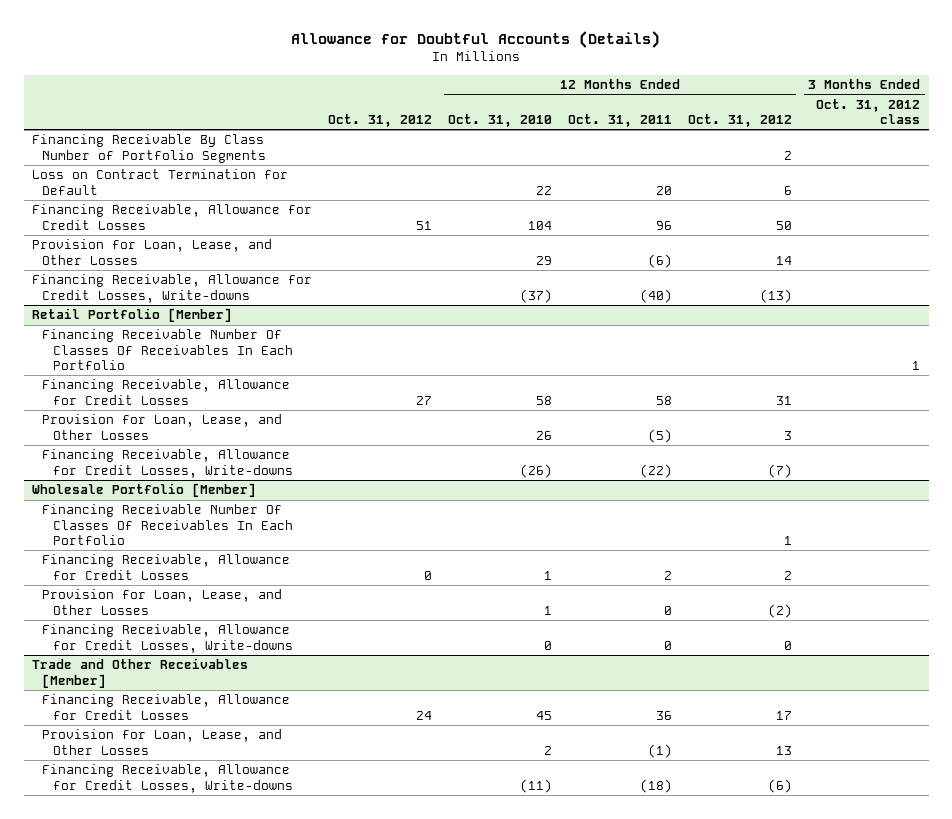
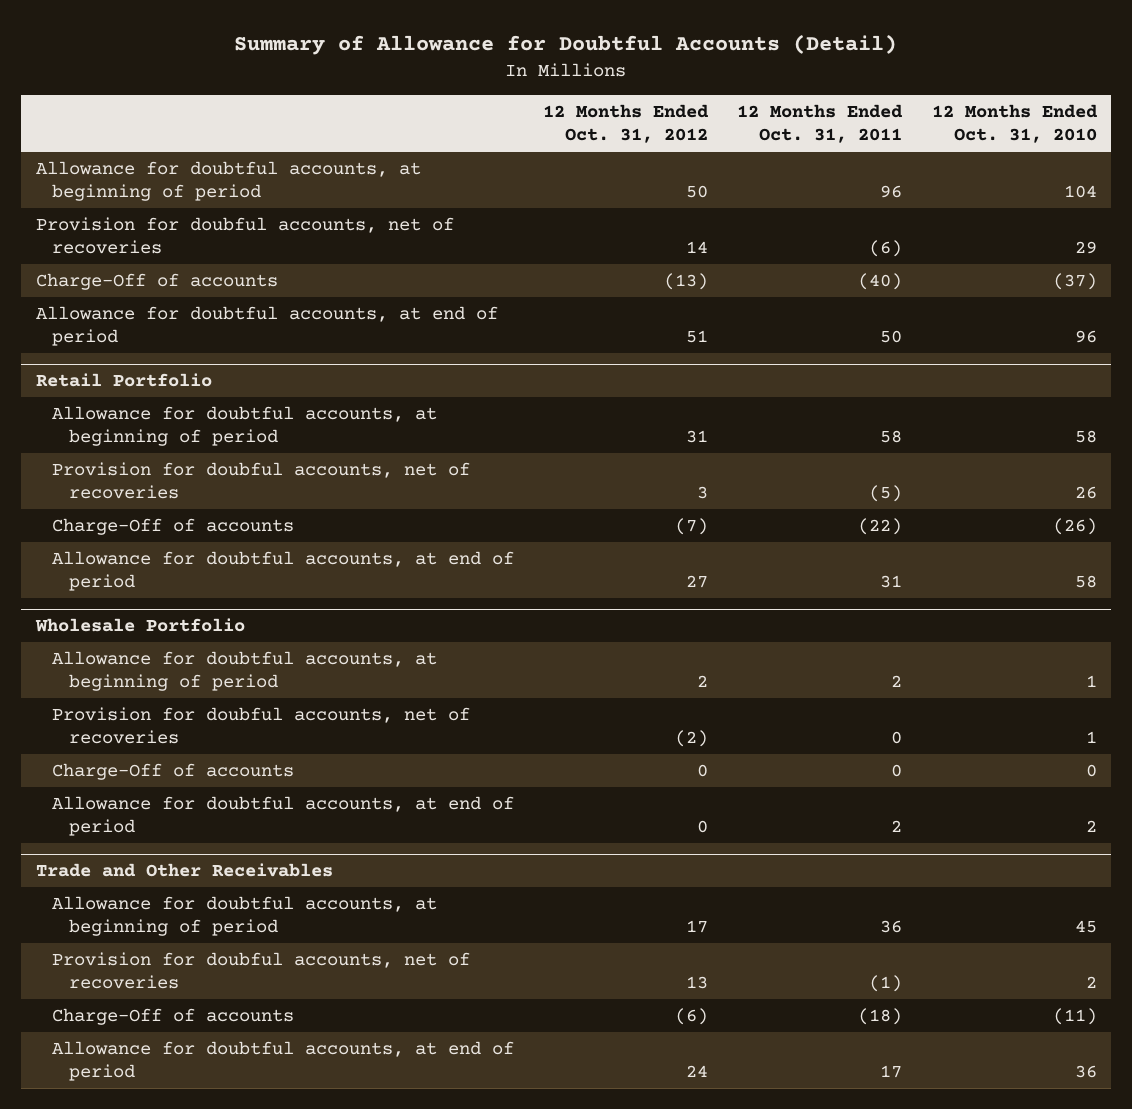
- Allowance for Doubtful Accounts (Details)
+ Summary of Allowance for Doubtful Accounts (Detail)
- | Oct. 31, 2012 | 12 Months Ended Oct. 31, 2010 | 12 Months Ended Oct. 31, 2011 | 12 Months Ended Oct. 31, 2012 | 3 Months Ended Oct. 31, 2012 class
+ | 12 Months Ended Oct. 31, 2012 | 12 Months Ended Oct. 31, 2011 | 12 Months Ended Oct. 31, 2010
- Financing Receivable By Class Number of Portfolio Segments | | | | 2 |
- Loss on Contract Termination for Default | | 22 | 20 | 6 |
- Financing Receivable, Allowance for Credit Losses | 51 | 104 | 96 | 50 |
- Provision for Loan, Lease, and Other Losses | | 29 | (6) | 14 |
- Financing Receivable, Allowance for Credit Losses, Write-downs | | (37) | (40) | (13) |
- Retail Portfolio [Member]
- Financing Receivable Number Of Classes Of Receivables In Each Portfolio | | | | | 1
- Financing Receivable, Allowance for Credit Losses | 27 | 58 | 58 | 31 |
- Provision for Loan, Lease, and Other Losses | | 26 | (5) | 3 |
- Financing Receivable, Allowance for Credit Losses, Write-downs | | (26) | (22) | (7) |
- Wholesale Portfolio [Member]
- Financing Receivable Number Of Classes Of Receivables In Each Portfolio | | | | 1 |
- Financing Receivable, Allowance for Credit Losses | 0 | 1 | 2 | 2 |
- Provision for Loan, Lease, and Other Losses | | 1 | 0 | (2) |
- Financing Receivable, Allowance for Credit Losses, Write-downs | | 0 | 0 | 0 |
- Trade and Other Receivables [Member]
- Financing Receivable, Allowance for Credit Losses | 24 | 45 | 36 | 17 |
- Provision for Loan, Lease, and Other Losses | | 2 | (1) | 13 |
- Financing Receivable, Allowance for Credit Losses, Write-downs | | (11) | (18) | (6) |
+ Allowance for doubtful accounts, at beginning of period | 50 | 96 | 104
+ Provision for doubful accounts, net of recoveries | 14 | (6) | 29
+ Charge-Off of accounts | (13) | (40) | (37)
+ Allowance for doubtful accounts, at end of period | 51 | 50 | 96
+ Retail Portfolio
+ Allowance for doubtful accounts, at beginning of period | 31 | 58 | 58
+ Provision for doubful accounts, net of recoveries | 3 | (5) | 26
+ Charge-Off of accounts | (7) | (22) | (26)
+ Allowance for doubtful accounts, at end of period | 27 | 31 | 58
+ Wholesale Portfolio
+ Allowance for doubtful accounts, at beginning of period | 2 | 2 | 1
+ Provision for doubful accounts, net of recoveries | (2) | 0 | 1
+ Charge-Off of accounts | 0 | 0 | 0
+ Allowance for doubtful accounts, at end of period | 0 | 2 | 2
+ Trade and Other Receivables
+ Allowance for doubtful accounts, at beginning of period | 17 | 36 | 45
+ Provision for doubful accounts, net of recoveries | 13 | (1) | 2
+ Charge-Off of accounts | (6) | (18) | (11)
+ Allowance for doubtful accounts, at end of period | 24 | 17 | 36

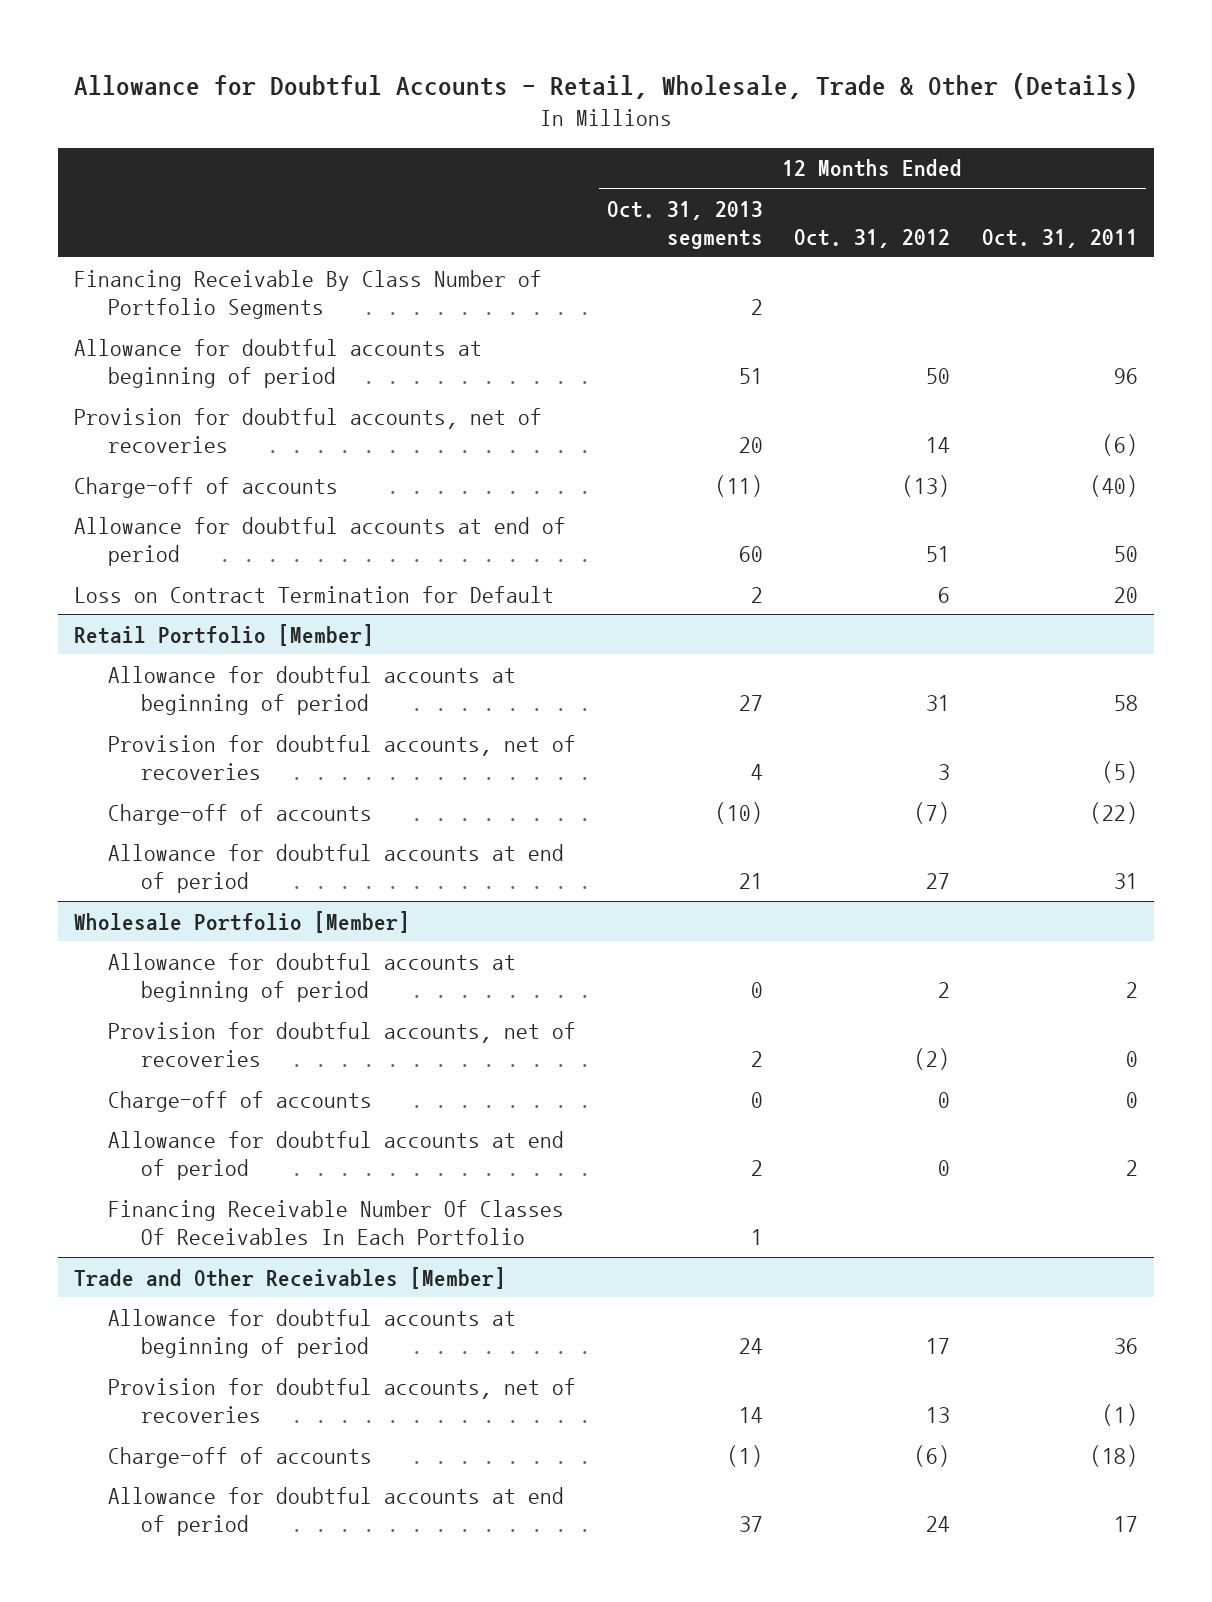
- Summary of Allowance for Doubtful Accounts (Detail)
+ Allowance for Doubtful Accounts - Retail, Wholesale, Trade & Other (Details)
- | 12 Months Ended Oct. 31, 2012 | 12 Months Ended Oct. 31, 2011 | 12 Months Ended Oct. 31, 2010
+ | 12 Months Ended Oct. 31, 2013 segments | 12 Months Ended Oct. 31, 2012 | 12 Months Ended Oct. 31, 2011
- Allowance for doubtful accounts, at beginning of period | 50 | 96 | 104
- Provision for doubful accounts, net of recoveries | 14 | (6) | 29
- Charge-Off of accounts | (13) | (40) | (37)
- Allowance for doubtful accounts, at end of period | 51 | 50 | 96
- Retail Portfolio
- Allowance for doubtful accounts, at beginning of period | 31 | 58 | 58
- Provision for doubful accounts, net of recoveries | 3 | (5) | 26
- Charge-Off of accounts | (7) | (22) | (26)
- Allowance for doubtful accounts, at end of period | 27 | 31 | 58
- Wholesale Portfolio
- Allowance for doubtful accounts, at beginning of period | 2 | 2 | 1
- Provision for doubful accounts, net of recoveries | (2) | 0 | 1
- Charge-Off of accounts | 0 | 0 | 0
- Allowance for doubtful accounts, at end of period | 0 | 2 | 2
- Trade and Other Receivables
- Allowance for doubtful accounts, at beginning of period | 17 | 36 | 45
- Provision for doubful accounts, net of recoveries | 13 | (1) | 2
- Charge-Off of accounts | (6) | (18) | (11)
- Allowance for doubtful accounts, at end of period | 24 | 17 | 36
+ Financing Receivable By Class Number of Portfolio Segments | 2 | |
+ Allowance for doubtful accounts at beginning of period | 51 | 50 | 96
+ Provision for doubtful accounts, net of recoveries | 20 | 14 | (6)
+ Charge-off of accounts | (11) | (13) | (40)
+ Allowance for doubtful accounts at end of period | 60 | 51 | 50
+ Loss on Contract Termination for Default | 2 | 6 | 20
+ Retail Portfolio [Member]
+ Allowance for doubtful accounts at beginning of period | 27 | 31 | 58
+ Provision for doubtful accounts, net of recoveries | 4 | 3 | (5)
+ Charge-off of accounts | (10) | (7) | (22)
+ Allowance for doubtful accounts at end of period | 21 | 27 | 31
+ Wholesale Portfolio [Member]
+ Allowance for doubtful accounts at beginning of period | 0 | 2 | 2
+ Provision for doubtful accounts, net of recoveries | 2 | (2) | 0
+ Charge-off of accounts | 0 | 0 | 0
+ Allowance for doubtful accounts at end of period | 2 | 0 | 2
+ Financing Receivable Number Of Classes Of Receivables In Each Portfolio | 1 | |
+ Trade and Other Receivables [Member]
+ Allowance for doubtful accounts at beginning of period | 24 | 17 | 36
+ Provision for doubtful accounts, net of recoveries | 14 | 13 | (1)
+ Charge-off of accounts | (1) | (6) | (18)
+ Allowance for doubtful accounts at end of period | 37 | 24 | 17

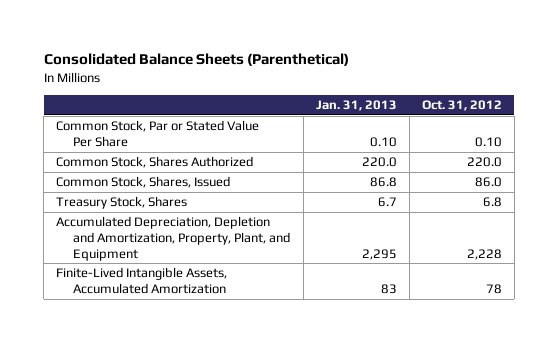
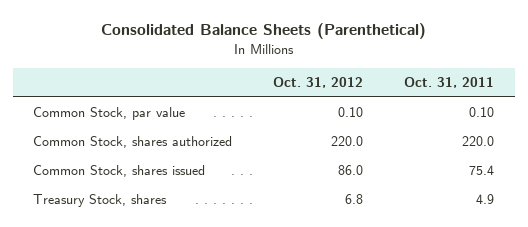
- | Jan. 31, 2013 | Oct. 31, 2012
+ | Oct. 31, 2012 | Oct. 31, 2011
- Common Stock, Par or Stated Value Per Share | 0.10 | 0.10
- Common Stock, Shares Authorized | 220.0 | 220.0
- Common Stock, Shares, Issued | 86.8 | 86.0
- Treasury Stock, Shares | 6.7 | 6.8
- Accumulated Depreciation, Depletion and Amortization, Property, Plant, and Equipment | 2,295 | 2,228
- Finite-Lived Intangible Assets, Accumulated Amortization | 83 | 78
+ Common Stock, par value | 0.10 | 0.10
+ Common Stock, shares authorized | 220.0 | 220.0
+ Common Stock, shares issued | 86.0 | 75.4
+ Treasury Stock, shares | 6.8 | 4.9

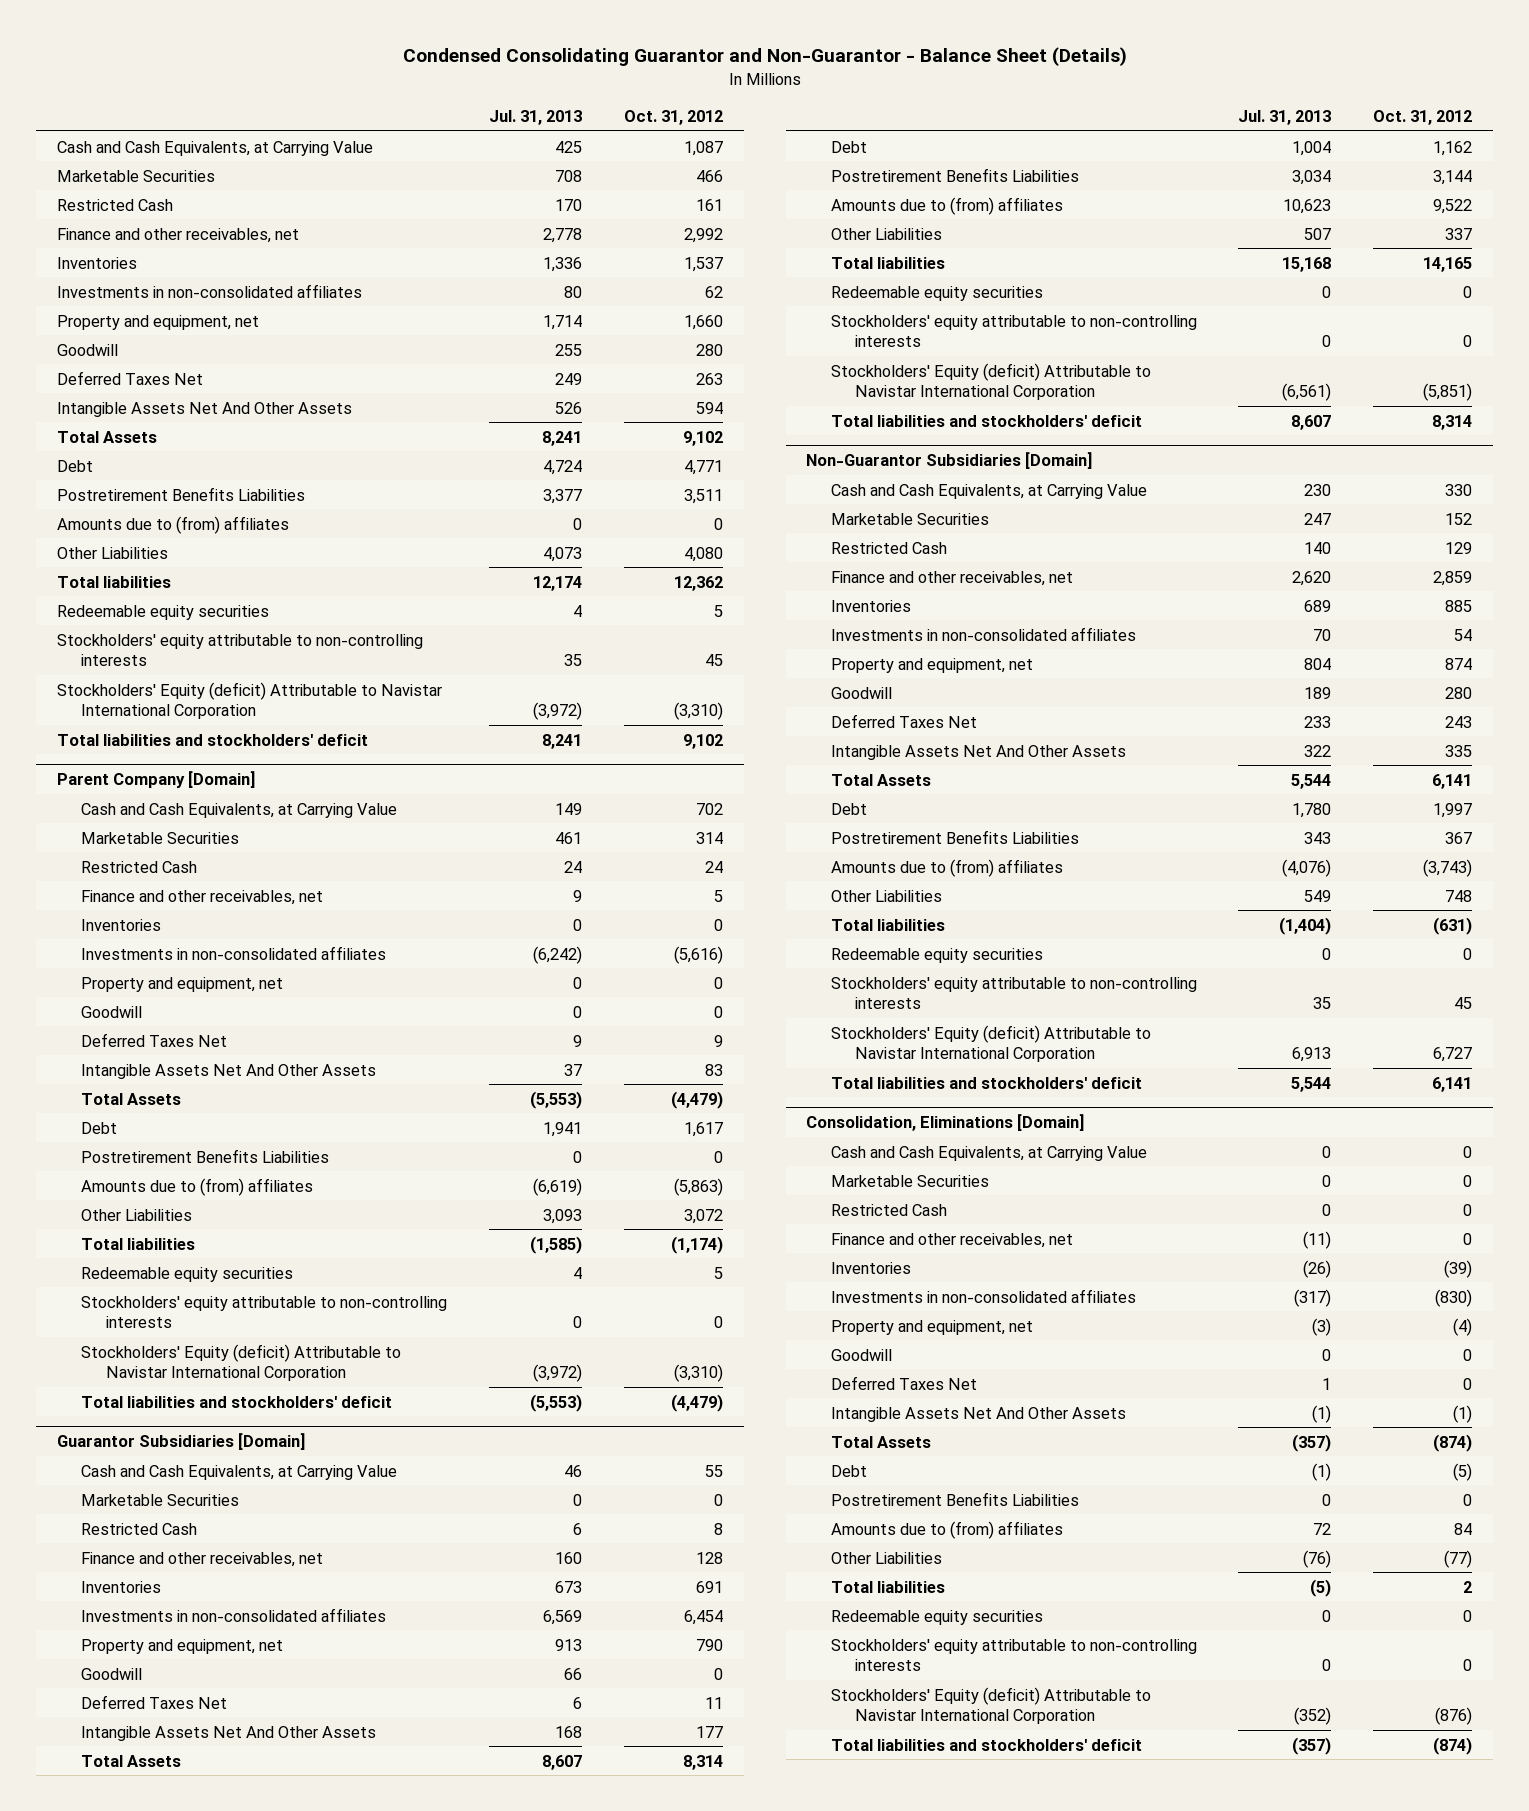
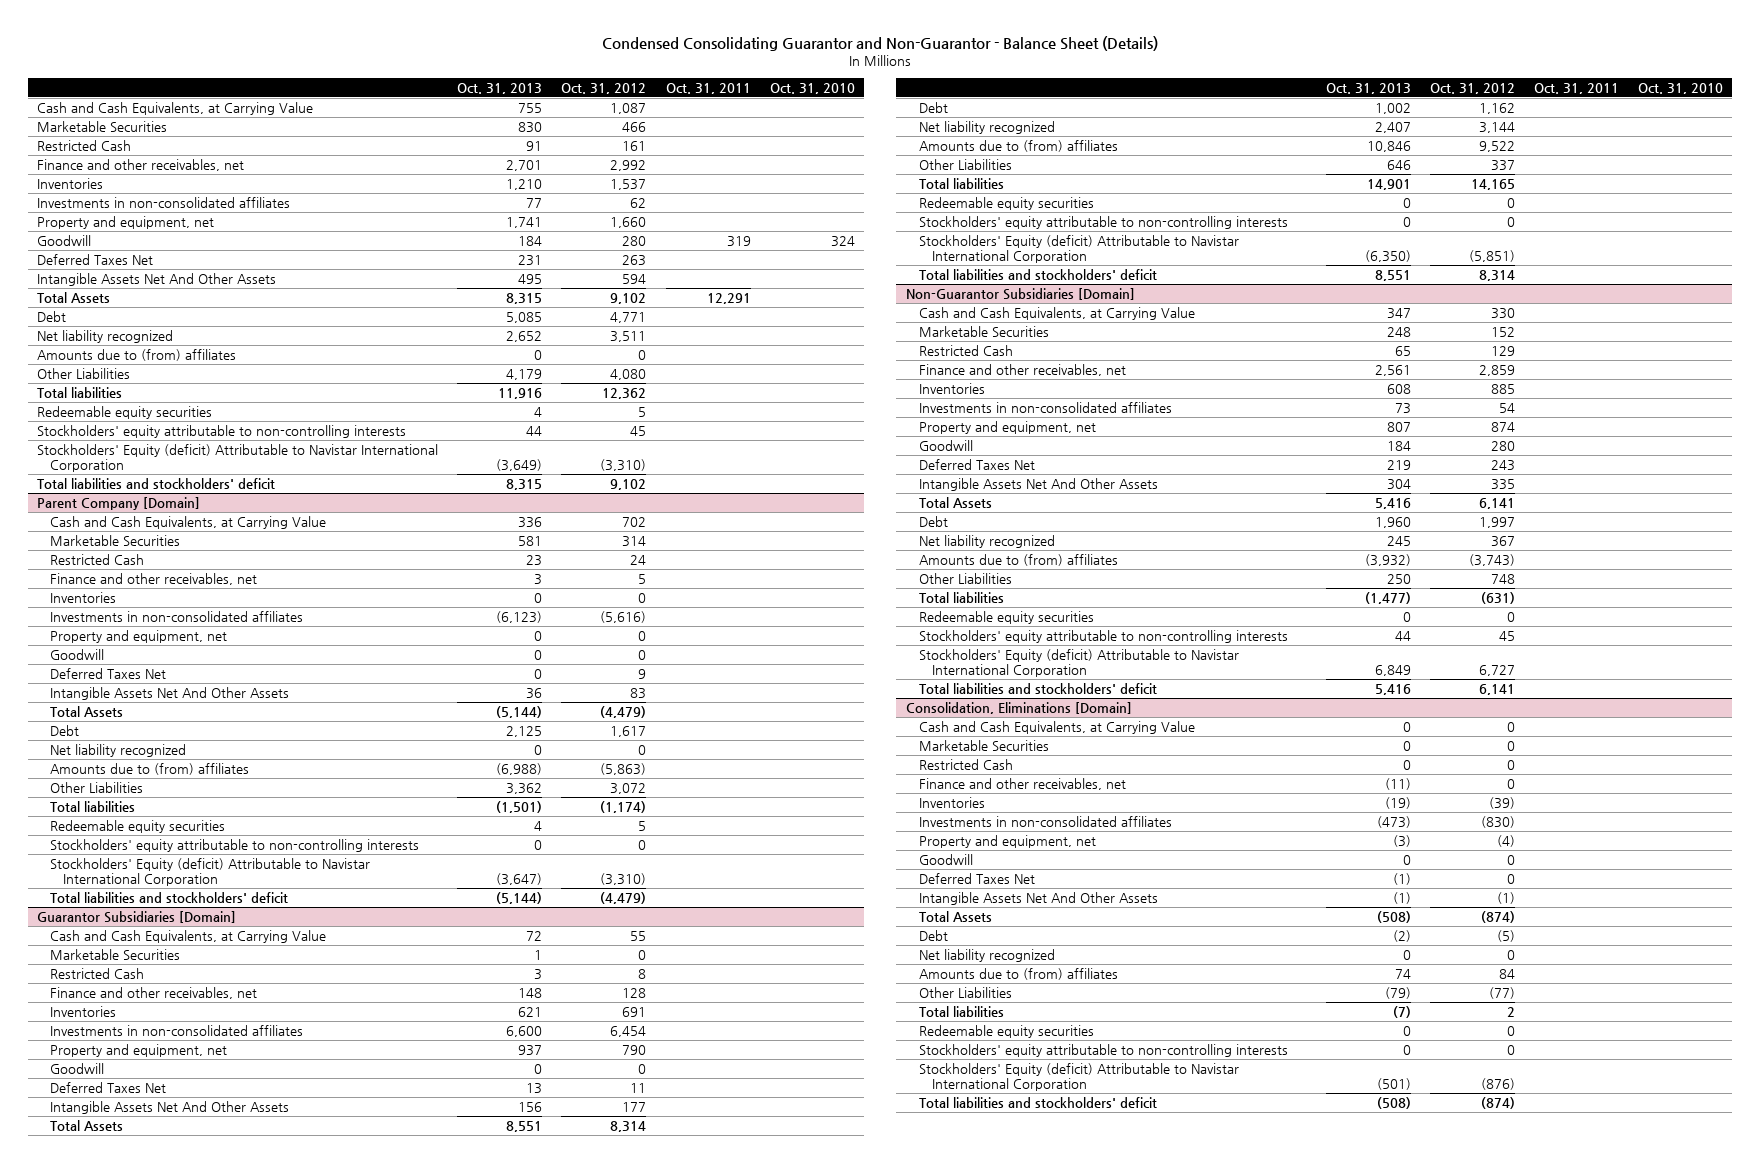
- | Jul. 31, 2013 | Oct. 31, 2012
+ | Oct. 31, 2013 | Oct. 31, 2012 | Oct. 31, 2011 | Oct. 31, 2010
- Postretirement Benefits Liabilities | 3,377 | 3,511
+ Net liability recognized | 2,652 | 3,511 | |
@ Parent Company [Domain]
- Postretirement Benefits Liabilities | 0 | 0
+ Net liability recognized | 0 | 0 | |
@ Guarantor Subsidiaries [Domain]
- Postretirement Benefits Liabilities | 3,034 | 3,144
+ Net liability recognized | 2,407 | 3,144 | |
@ Non-Guarantor Subsidiaries [Domain]
- Postretirement Benefits Liabilities | 343 | 367
+ Net liability recognized | 245 | 367 | |
@ Consolidation, Eliminations [Domain]
- Postretirement Benefits Liabilities | 0 | 0
+ Net liability recognized | 0 | 0 | |

